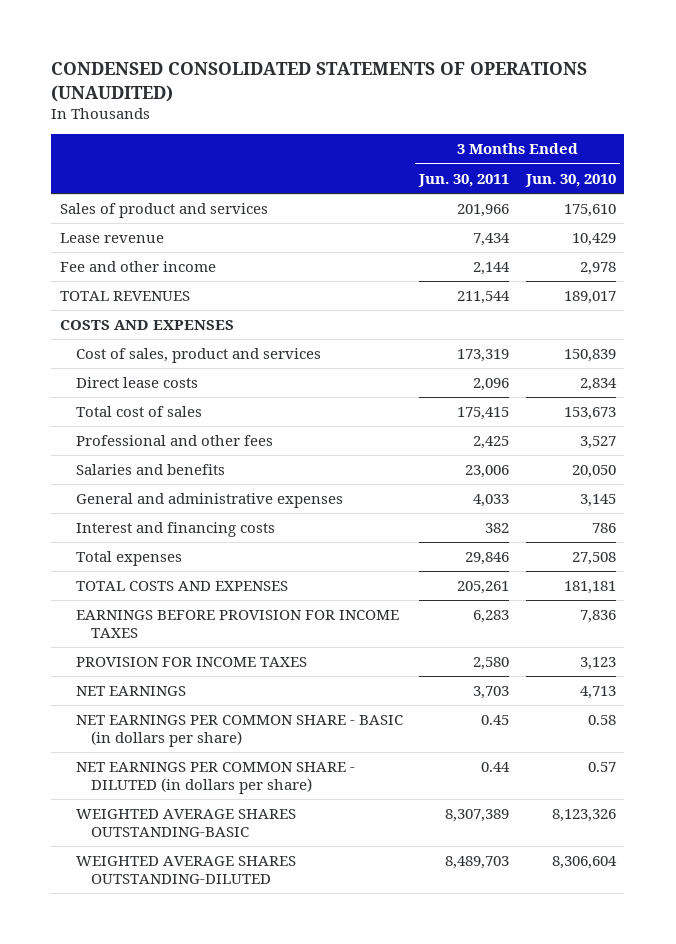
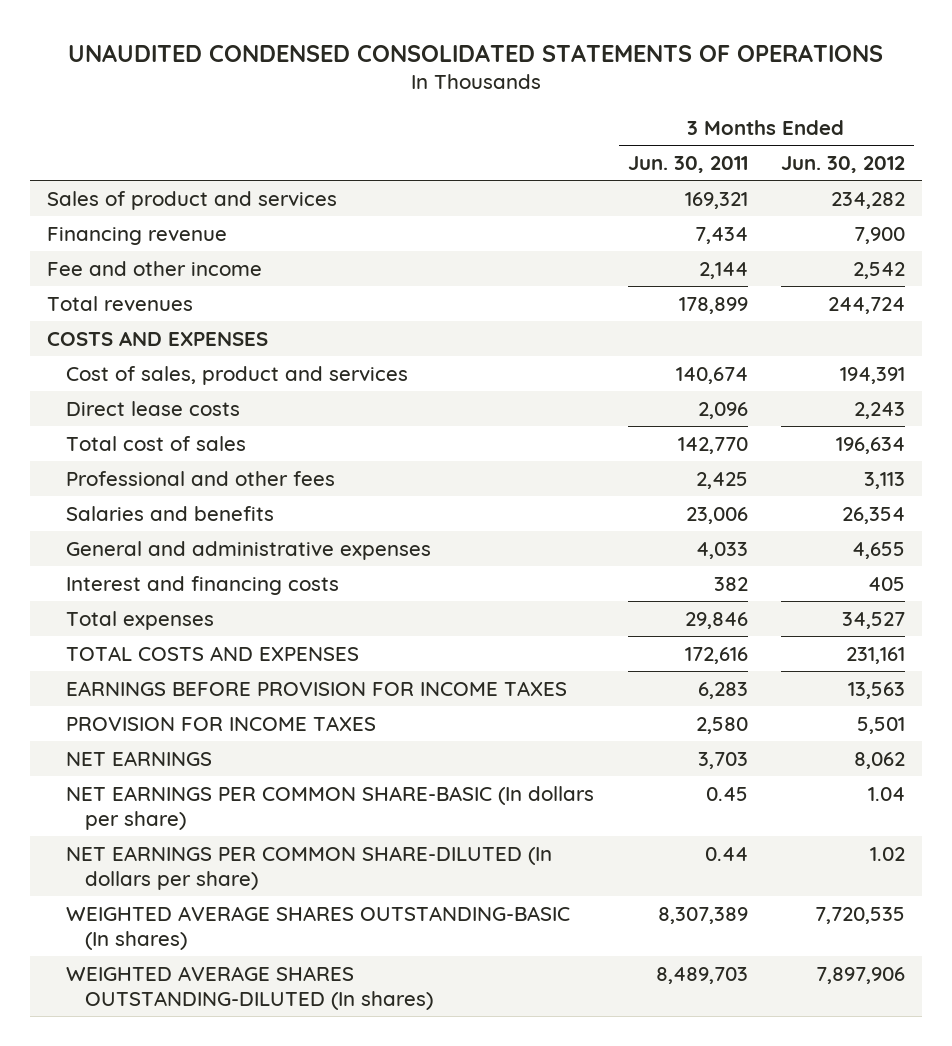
- CONDENSED CONSOLIDATED STATEMENTS OF OPERATIONS (UNAUDITED)
+ UNAUDITED CONDENSED CONSOLIDATED STATEMENTS OF OPERATIONS
- | 3 Months Ended Jun. 30, 2011 | 3 Months Ended Jun. 30, 2010
+ | 3 Months Ended Jun. 30, 2011 | 3 Months Ended Jun. 30, 2012
- Sales of product and services | 201,966 | 175,610
- Lease revenue | 7,434 | 10,429
+ Sales of product and services | 169,321 | 234,282
+ Financing revenue | 7,434 | 7,900
- TOTAL REVENUES | 211,544 | 189,017
+ Total revenues | 178,899 | 244,724
- Cost of sales, product and services | 173,319 | 150,839
+ Cost of sales, product and services | 140,674 | 194,391
- Total cost of sales | 175,415 | 153,673
+ Total cost of sales | 142,770 | 196,634
- TOTAL COSTS AND EXPENSES | 205,261 | 181,181
+ TOTAL COSTS AND EXPENSES | 172,616 | 231,161
- NET EARNINGS PER COMMON SHARE - BASIC (in dollars per share) | 0.45 | 0.58
- NET EARNINGS PER COMMON SHARE - DILUTED (in dollars per share) | 0.44 | 0.57
- WEIGHTED AVERAGE SHARES OUTSTANDING-BASIC | 8,307,389 | 8,123,326
- WEIGHTED AVERAGE SHARES OUTSTANDING-DILUTED | 8,489,703 | 8,306,604
+ NET EARNINGS PER COMMON SHARE-BASIC (In dollars per share) | 0.45 | 1.04
+ NET EARNINGS PER COMMON SHARE-DILUTED (In dollars per share) | 0.44 | 1.02
+ WEIGHTED AVERAGE SHARES OUTSTANDING-BASIC (In shares) | 8,307,389 | 7,720,535
+ WEIGHTED AVERAGE SHARES OUTSTANDING-DILUTED (In shares) | 8,489,703 | 7,897,906

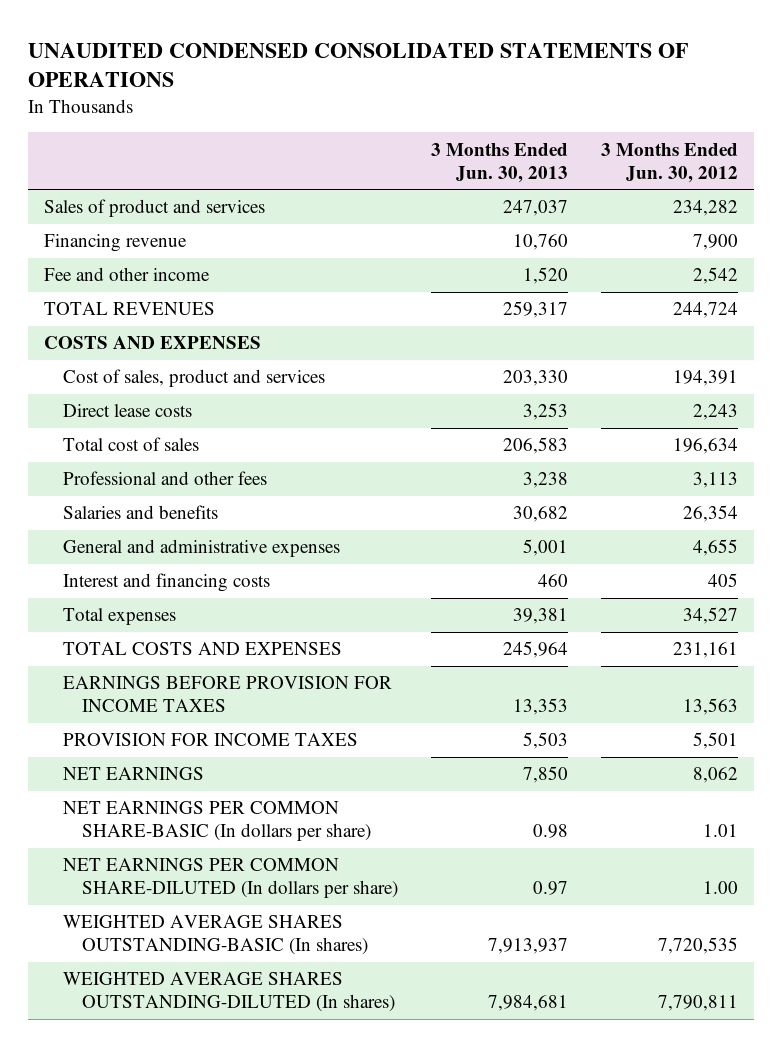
- | 3 Months Ended Jun. 30, 2011 | 3 Months Ended Jun. 30, 2012
+ | 3 Months Ended Jun. 30, 2013 | 3 Months Ended Jun. 30, 2012
- Total revenues | 178,899 | 244,724
+ TOTAL REVENUES | 259,317 | 244,724
- NET EARNINGS PER COMMON SHARE-BASIC (In dollars per share) | 0.45 | 1.04
- NET EARNINGS PER COMMON SHARE-DILUTED (In dollars per share) | 0.44 | 1.02
+ NET EARNINGS PER COMMON SHARE-BASIC (In dollars per share) | 0.98 | 1.01
+ NET EARNINGS PER COMMON SHARE-DILUTED (In dollars per share) | 0.97 | 1.00
- WEIGHTED AVERAGE SHARES OUTSTANDING-DILUTED (In shares) | 8,489,703 | 7,897,906
+ WEIGHTED AVERAGE SHARES OUTSTANDING-DILUTED (In shares) | 7,984,681 | 7,790,811

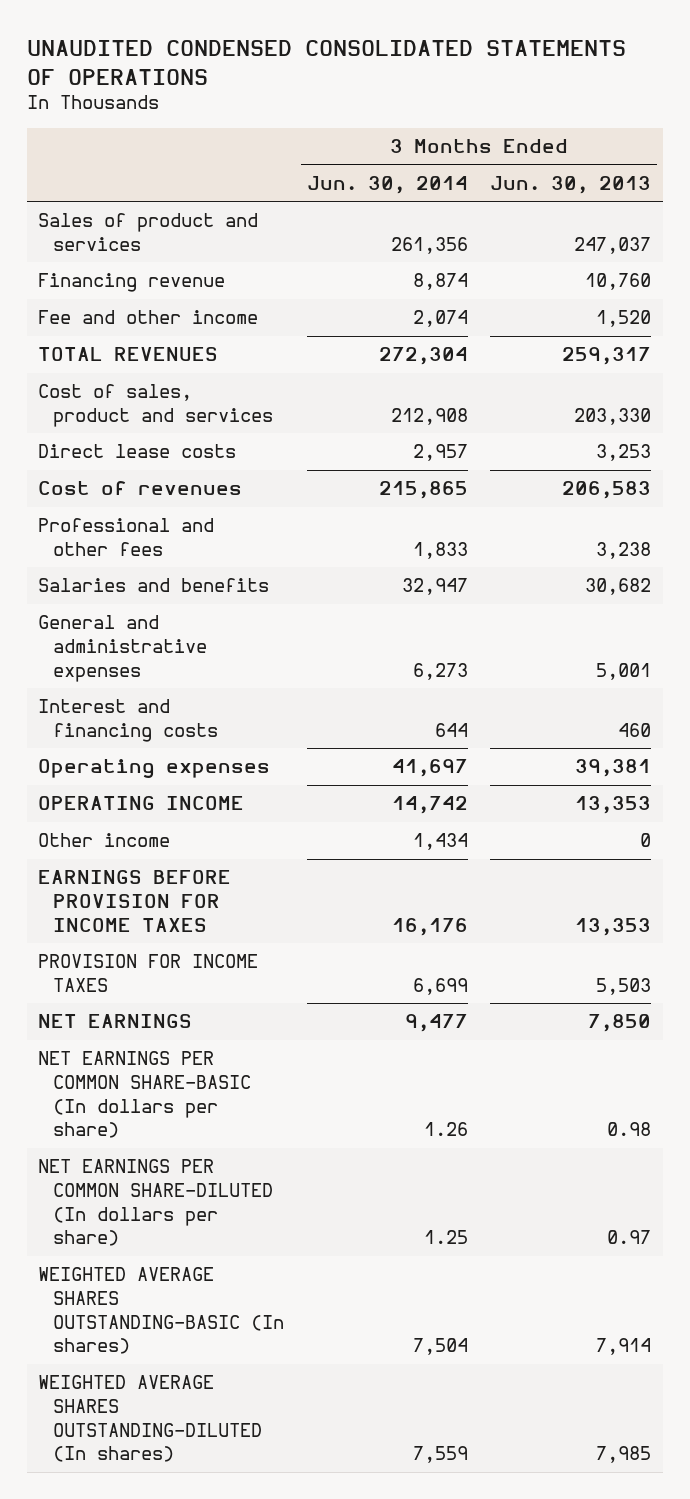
- | 3 Months Ended Jun. 30, 2013 | 3 Months Ended Jun. 30, 2012
+ | 3 Months Ended Jun. 30, 2014 | 3 Months Ended Jun. 30, 2013
- COSTS AND EXPENSES
- Total cost of sales | 206,583 | 196,634
+ Cost of revenues | 215,865 | 206,583
- Total expenses | 39,381 | 34,527
- TOTAL COSTS AND EXPENSES | 245,964 | 231,161
+ Operating expenses | 41,697 | 39,381
+ OPERATING INCOME | 14,742 | 13,353
+ Other income | 1,434 | 0
- WEIGHTED AVERAGE SHARES OUTSTANDING-BASIC (In shares) | 7,913,937 | 7,720,535
- WEIGHTED AVERAGE SHARES OUTSTANDING-DILUTED (In shares) | 7,984,681 | 7,790,811
+ WEIGHTED AVERAGE SHARES OUTSTANDING-BASIC (In shares) | 7,504 | 7,914
+ WEIGHTED AVERAGE SHARES OUTSTANDING-DILUTED (In shares) | 7,559 | 7,985

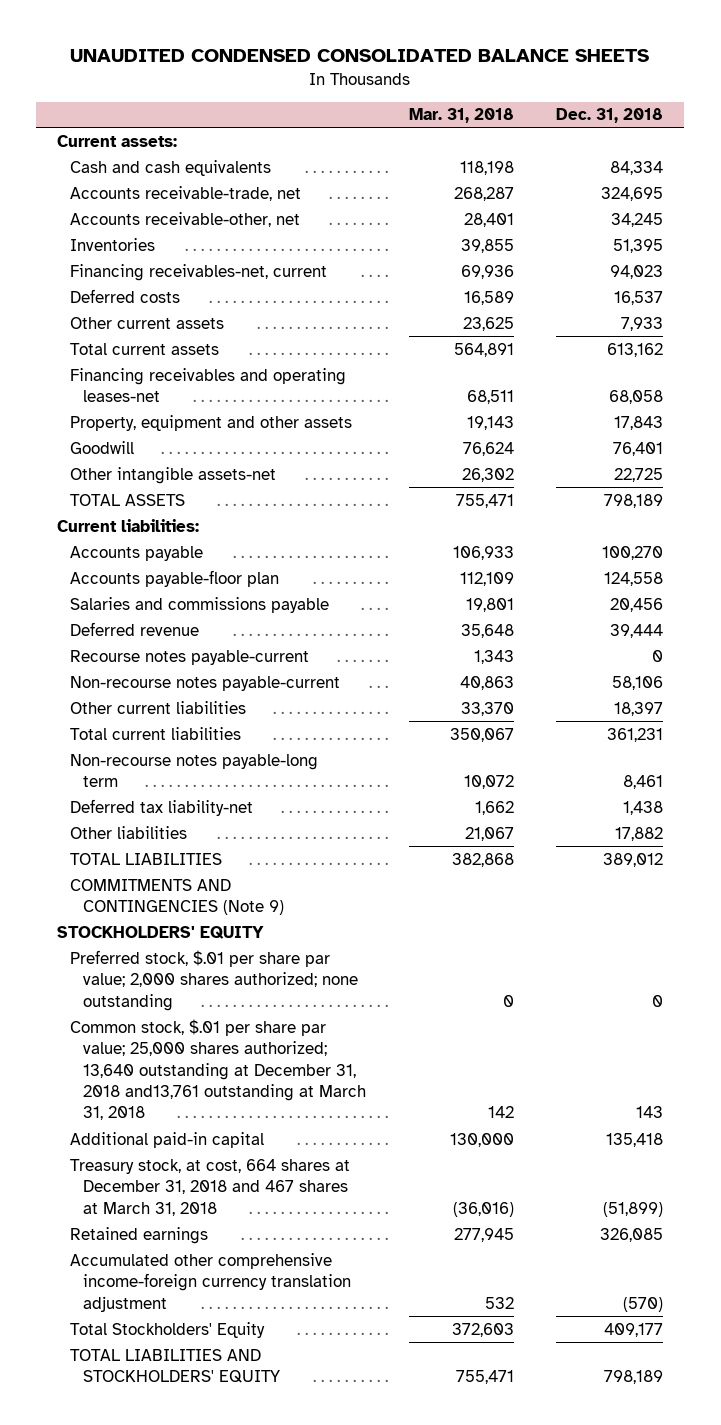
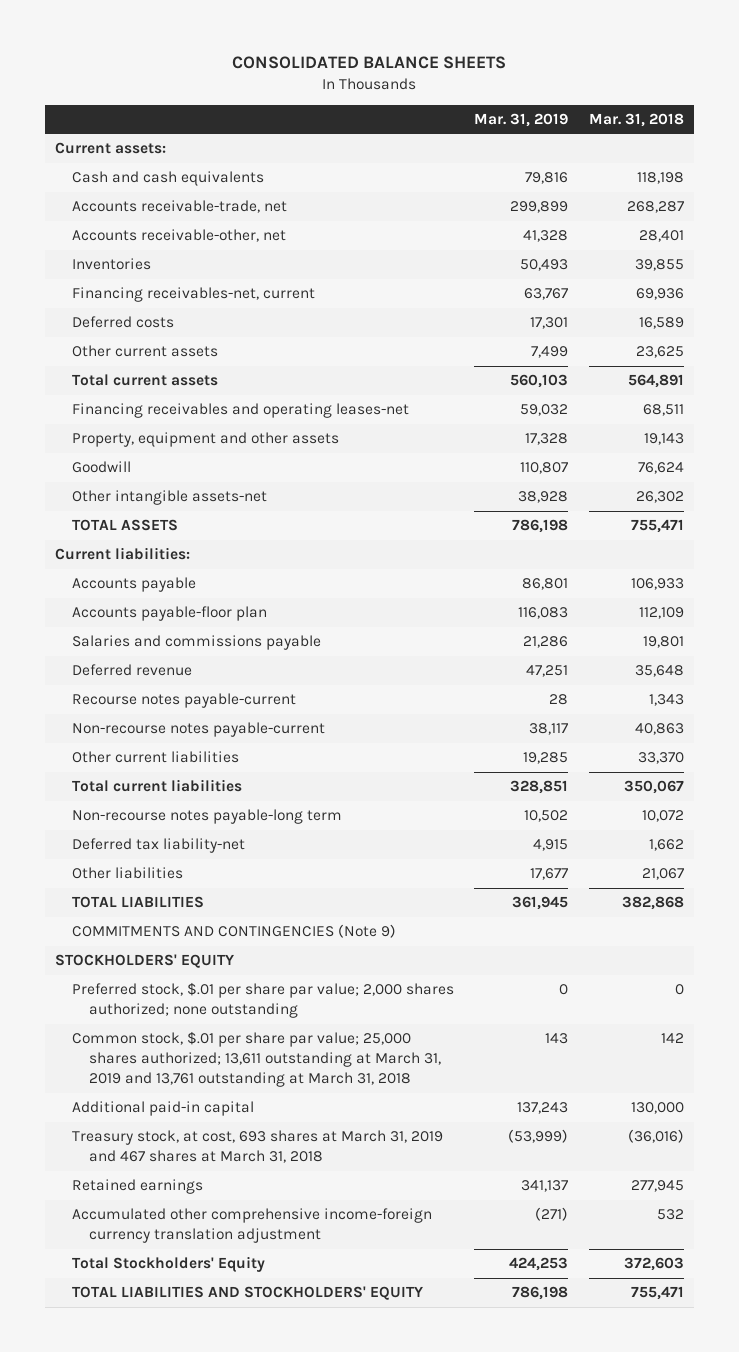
- UNAUDITED CONDENSED CONSOLIDATED BALANCE SHEETS
+ CONSOLIDATED BALANCE SHEETS
- | Mar. 31, 2018 | Dec. 31, 2018
+ | Mar. 31, 2019 | Mar. 31, 2018
- Common stock, $.01 per share par value; 25,000 shares authorized; 13,640 outstanding at December 31, 2018 and13,761 outstanding at March 31, 2018 | 142 | 143
+ Common stock, $.01 per share par value; 25,000 shares authorized; 13,611 outstanding at March 31, 2019 and 13,761 outstanding at March 31, 2018 | 143 | 142
- Treasury stock, at cost, 664 shares at December 31, 2018 and 467 shares at March 31, 2018 | (36,016) | (51,899)
+ Treasury stock, at cost, 693 shares at March 31, 2019 and 467 shares at March 31, 2018 | (53,999) | (36,016)

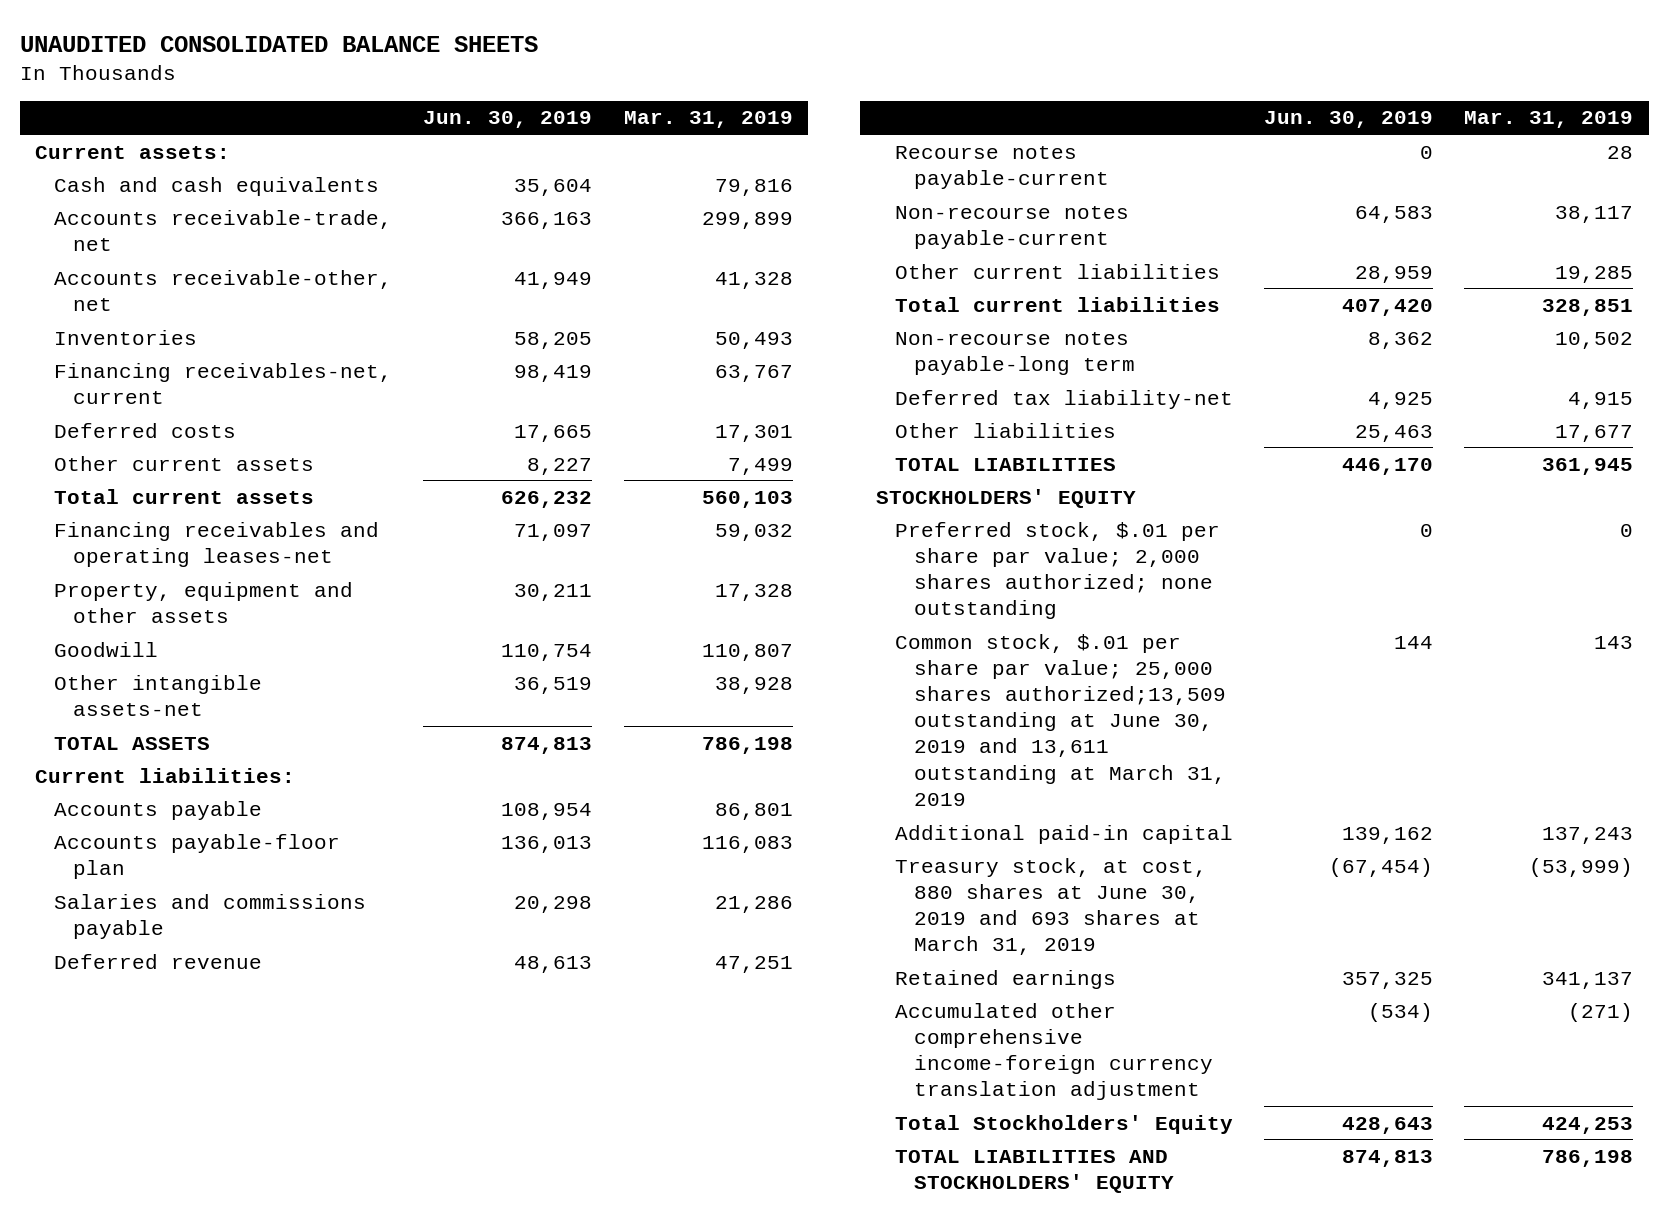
- CONSOLIDATED BALANCE SHEETS
+ UNAUDITED CONSOLIDATED BALANCE SHEETS
- | Mar. 31, 2019 | Mar. 31, 2018
+ | Jun. 30, 2019 | Mar. 31, 2019
- COMMITMENTS AND CONTINGENCIES (Note 9)
- Common stock, $.01 per share par value; 25,000 shares authorized; 13,611 outstanding at March 31, 2019 and 13,761 outstanding at March 31, 2018 | 143 | 142
+ Common stock, $.01 per share par value; 25,000 shares authorized;13,509 outstanding at June 30, 2019 and 13,611 outstanding at March 31, 2019 | 144 | 143
- Treasury stock, at cost, 693 shares at March 31, 2019 and 467 shares at March 31, 2018 | (53,999) | (36,016)
+ Treasury stock, at cost, 880 shares at June 30, 2019 and 693 shares at March 31, 2019 | (67,454) | (53,999)

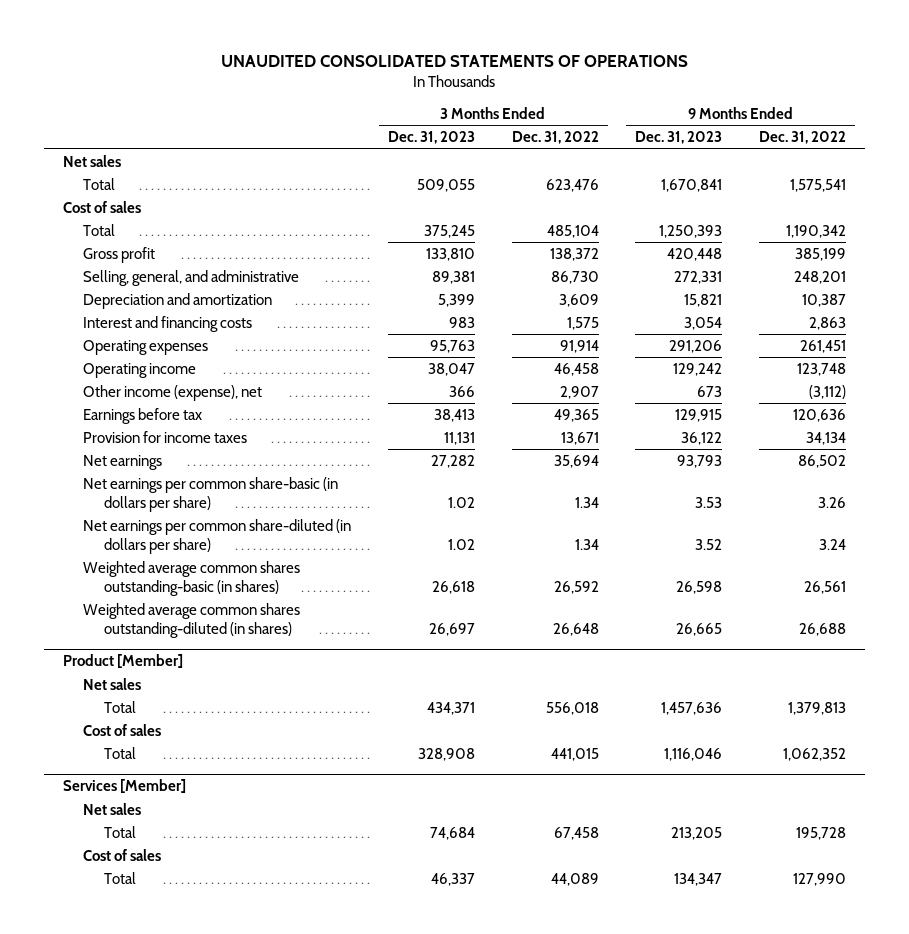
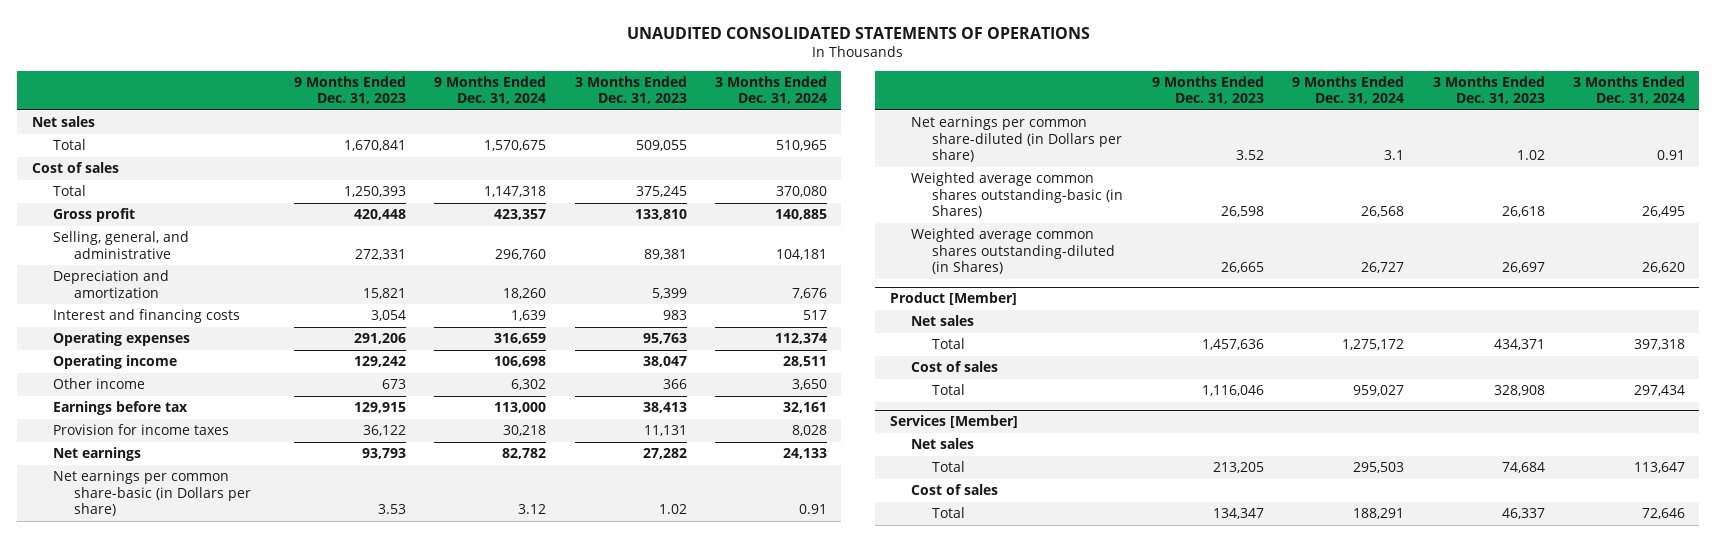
- | 3 Months Ended Dec. 31, 2023 | 3 Months Ended Dec. 31, 2022 | 9 Months Ended Dec. 31, 2023 | 9 Months Ended Dec. 31, 2022
+ | 9 Months Ended Dec. 31, 2023 | 9 Months Ended Dec. 31, 2024 | 3 Months Ended Dec. 31, 2023 | 3 Months Ended Dec. 31, 2024
- Other income (expense), net | 366 | 2,907 | 673 | (3,112)
+ Other income | 673 | 6,302 | 366 | 3,650
- Net earnings per common share-basic (in dollars per share) | 1.02 | 1.34 | 3.53 | 3.26
- Net earnings per common share-diluted (in dollars per share) | 1.02 | 1.34 | 3.52 | 3.24
- Weighted average common shares outstanding-basic (in shares) | 26,618 | 26,592 | 26,598 | 26,561
- Weighted average common shares outstanding-diluted (in shares) | 26,697 | 26,648 | 26,665 | 26,688
+ Net earnings per common share-basic (in Dollars per share) | 3.53 | 3.12 | 1.02 | 0.91
+ Net earnings per common share-diluted (in Dollars per share) | 3.52 | 3.1 | 1.02 | 0.91
+ Weighted average common shares outstanding-basic (in Shares) | 26,598 | 26,568 | 26,618 | 26,495
+ Weighted average common shares outstanding-diluted (in Shares) | 26,665 | 26,727 | 26,697 | 26,620

